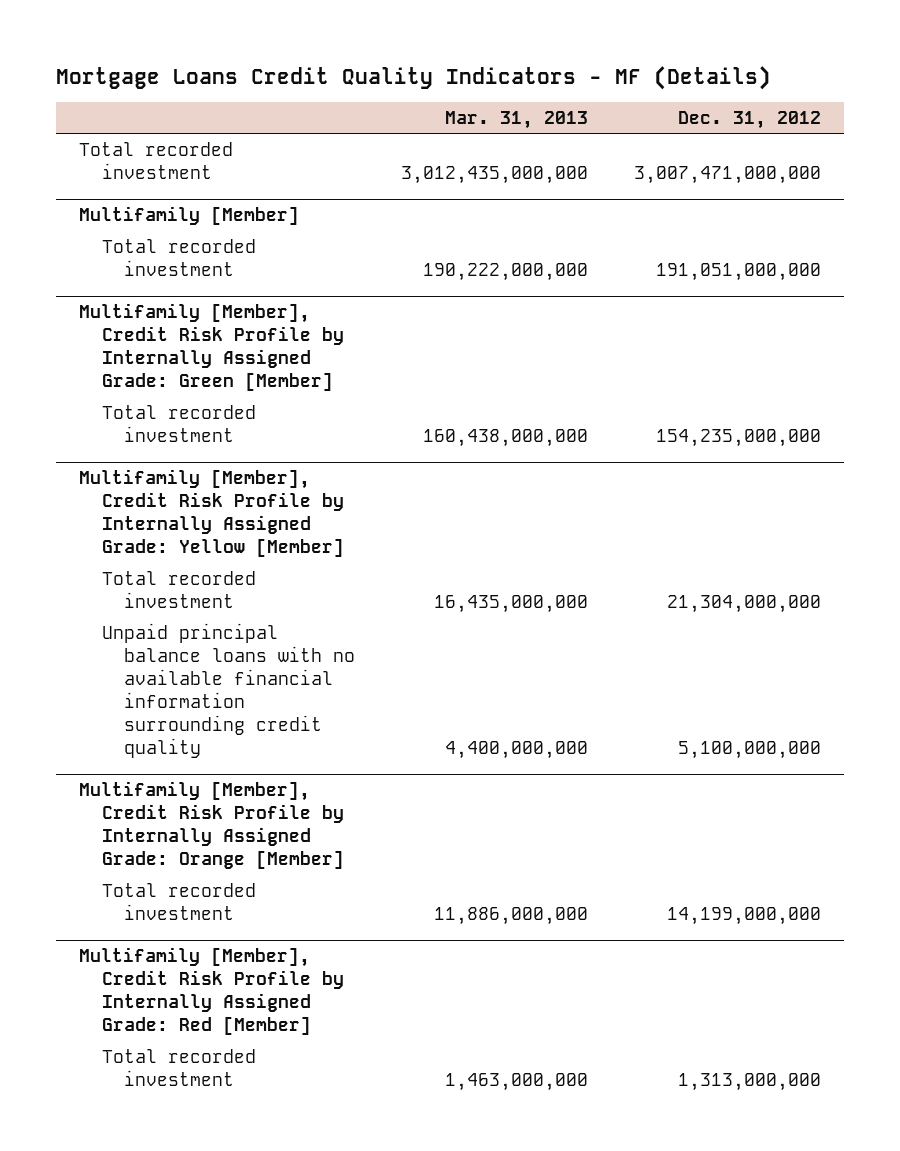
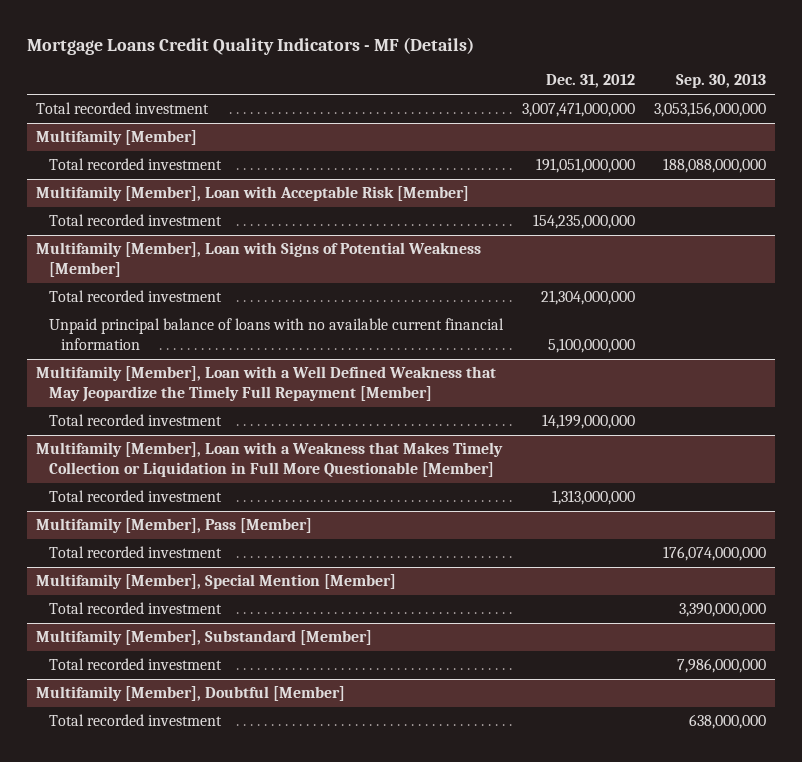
- | Mar. 31, 2013 | Dec. 31, 2012
+ | Dec. 31, 2012 | Sep. 30, 2013
- Multifamily [Member], Credit Risk Profile by Internally Assigned Grade: Green [Member]
+ Multifamily [Member], Loan with Acceptable Risk [Member]
- Multifamily [Member], Credit Risk Profile by Internally Assigned Grade: Yellow [Member]
+ Multifamily [Member], Loan with Signs of Potential Weakness [Member]
- Unpaid principal balance loans with no available financial information surrounding credit quality | 4,400,000,000 | 5,100,000,000
- Multifamily [Member], Credit Risk Profile by Internally Assigned Grade: Orange [Member]
+ Unpaid principal balance of loans with no available current financial information | 5,100,000,000 |
+ Multifamily [Member], Loan with a Well Defined Weakness that May Jeopardize the Timely Full Repayment [Member]
- Multifamily [Member], Credit Risk Profile by Internally Assigned Grade: Red [Member]
+ Multifamily [Member], Loan with a Weakness that Makes Timely Collection or Liquidation in Full More Questionable [Member]
+ Multifamily [Member], Pass [Member]
+ Total recorded investment | | 176,074,000,000
+ Multifamily [Member], Special Mention [Member]
+ Total recorded investment | | 3,390,000,000
+ Multifamily [Member], Substandard [Member]
+ Total recorded investment | | 7,986,000,000
+ Multifamily [Member], Doubtful [Member]
+ Total recorded investment | | 638,000,000

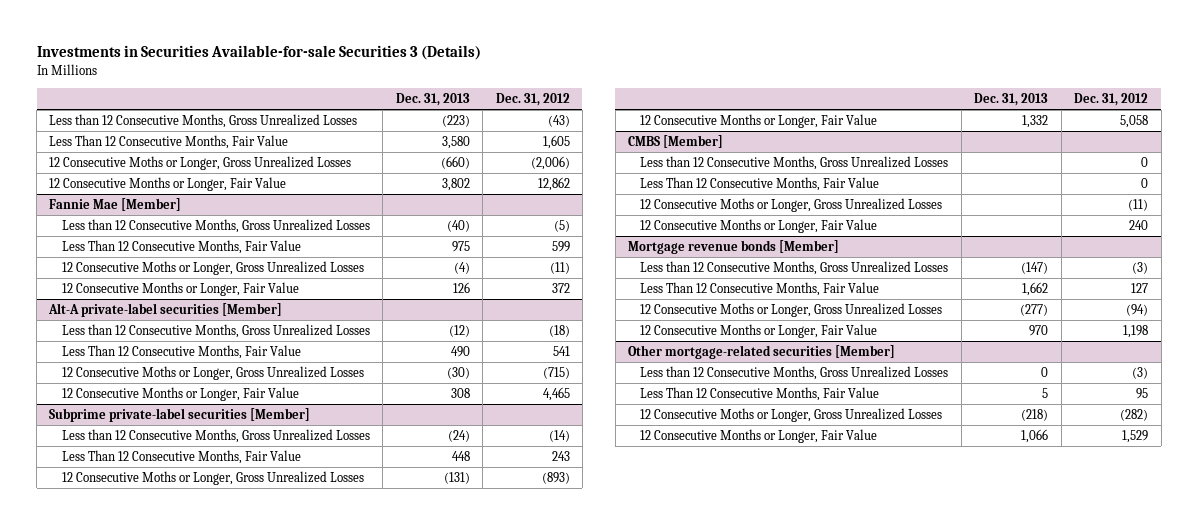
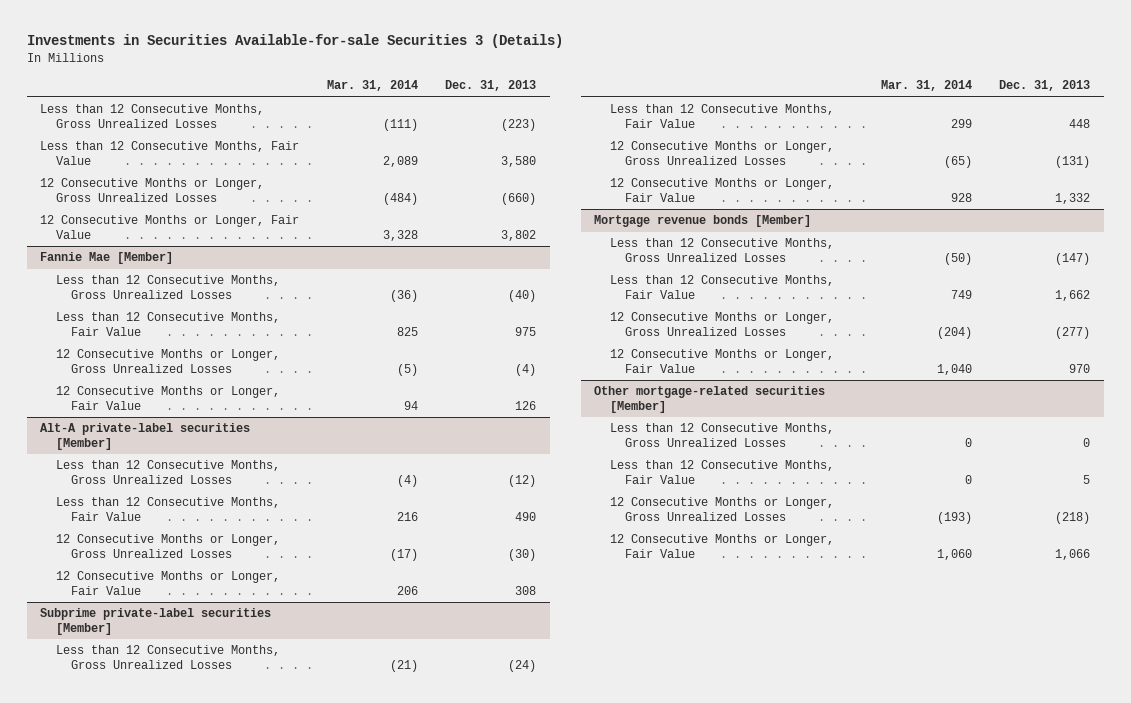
- | Dec. 31, 2013 | Dec. 31, 2012
+ | Mar. 31, 2014 | Dec. 31, 2013
- Less Than 12 Consecutive Months, Fair Value | 3,580 | 1,605
- 12 Consecutive Moths or Longer, Gross Unrealized Losses | (660) | (2,006)
+ Less than 12 Consecutive Months, Fair Value | 2,089 | 3,580
+ 12 Consecutive Months or Longer, Gross Unrealized Losses | (484) | (660)
@ Fannie Mae [Member]
- Less Than 12 Consecutive Months, Fair Value | 975 | 599
- 12 Consecutive Moths or Longer, Gross Unrealized Losses | (4) | (11)
+ Less than 12 Consecutive Months, Fair Value | 825 | 975
+ 12 Consecutive Months or Longer, Gross Unrealized Losses | (5) | (4)
@ Alt-A private-label securities [Member]
- Less Than 12 Consecutive Months, Fair Value | 490 | 541
- 12 Consecutive Moths or Longer, Gross Unrealized Losses | (30) | (715)
+ Less than 12 Consecutive Months, Fair Value | 216 | 490
+ 12 Consecutive Months or Longer, Gross Unrealized Losses | (17) | (30)
@ Subprime private-label securities [Member]
- Less Than 12 Consecutive Months, Fair Value | 448 | 243
- 12 Consecutive Moths or Longer, Gross Unrealized Losses | (131) | (893)
+ Less than 12 Consecutive Months, Fair Value | 299 | 448
+ 12 Consecutive Months or Longer, Gross Unrealized Losses | (65) | (131)
- CMBS [Member]
- Less than 12 Consecutive Months, Gross Unrealized Losses | | 0
- Less Than 12 Consecutive Months, Fair Value | | 0
- 12 Consecutive Moths or Longer, Gross Unrealized Losses | | (11)
- 12 Consecutive Months or Longer, Fair Value | | 240
@ Mortgage revenue bonds [Member]
- Less Than 12 Consecutive Months, Fair Value | 1,662 | 127
- 12 Consecutive Moths or Longer, Gross Unrealized Losses | (277) | (94)
+ Less than 12 Consecutive Months, Fair Value | 749 | 1,662
+ 12 Consecutive Months or Longer, Gross Unrealized Losses | (204) | (277)
@ Other mortgage-related securities [Member]
- Less Than 12 Consecutive Months, Fair Value | 5 | 95
- 12 Consecutive Moths or Longer, Gross Unrealized Losses | (218) | (282)
+ Less than 12 Consecutive Months, Fair Value | 0 | 5
+ 12 Consecutive Months or Longer, Gross Unrealized Losses | (193) | (218)

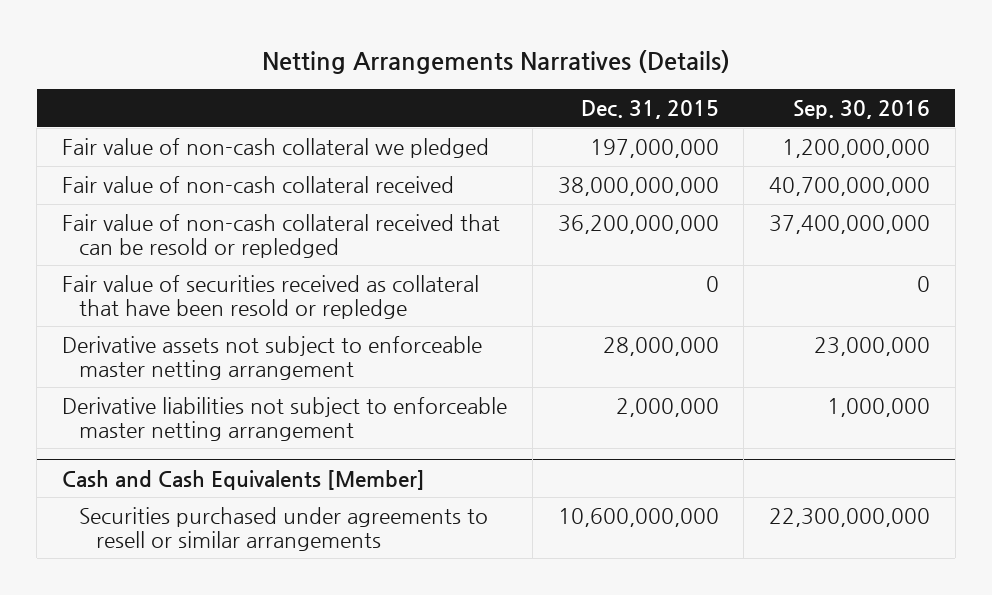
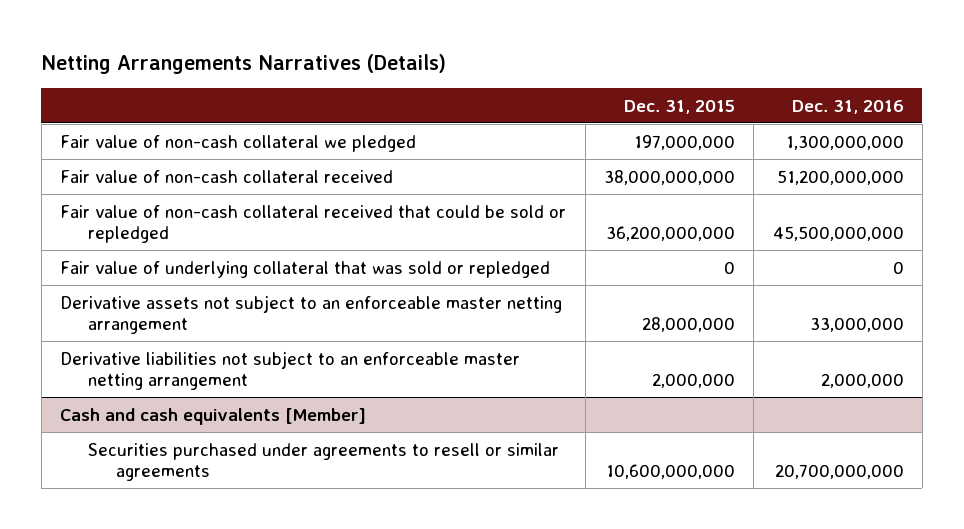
- | Dec. 31, 2015 | Sep. 30, 2016
+ | Dec. 31, 2015 | Dec. 31, 2016
- Fair value of non-cash collateral received that can be resold or repledged | 36,200,000,000 | 37,400,000,000
- Fair value of securities received as collateral that have been resold or repledge | 0 | 0
- Derivative assets not subject to enforceable master netting arrangement | 28,000,000 | 23,000,000
- Derivative liabilities not subject to enforceable master netting arrangement | 2,000,000 | 1,000,000
- Cash and Cash Equivalents [Member]
- Securities purchased under agreements to resell or similar arrangements | 10,600,000,000 | 22,300,000,000
+ Fair value of non-cash collateral received that could be sold or repledged | 36,200,000,000 | 45,500,000,000
+ Fair value of underlying collateral that was sold or repledged | 0 | 0
+ Derivative assets not subject to an enforceable master netting arrangement | 28,000,000 | 33,000,000
+ Derivative liabilities not subject to an enforceable master netting arrangement | 2,000,000 | 2,000,000
+ Cash and cash equivalents [Member]
+ Securities purchased under agreements to resell or similar agreements | 10,600,000,000 | 20,700,000,000

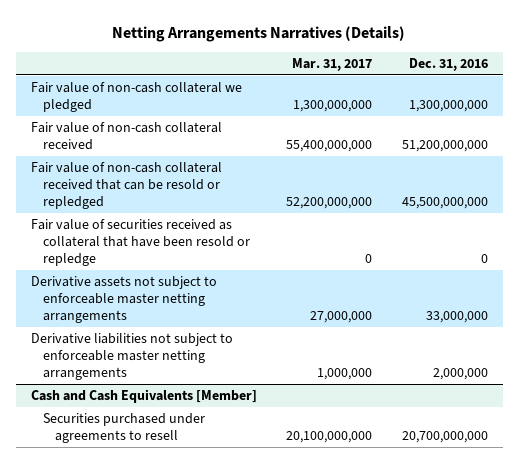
- | Dec. 31, 2015 | Dec. 31, 2016
+ | Mar. 31, 2017 | Dec. 31, 2016
- Fair value of non-cash collateral received that could be sold or repledged | 36,200,000,000 | 45,500,000,000
- Fair value of underlying collateral that was sold or repledged | 0 | 0
- Derivative assets not subject to an enforceable master netting arrangement | 28,000,000 | 33,000,000
- Derivative liabilities not subject to an enforceable master netting arrangement | 2,000,000 | 2,000,000
- Cash and cash equivalents [Member]
- Securities purchased under agreements to resell or similar agreements | 10,600,000,000 | 20,700,000,000
+ Fair value of non-cash collateral received that can be resold or repledged | 52,200,000,000 | 45,500,000,000
+ Fair value of securities received as collateral that have been resold or repledge | 0 | 0
+ Derivative assets not subject to enforceable master netting arrangements | 27,000,000 | 33,000,000
+ Derivative liabilities not subject to enforceable master netting arrangements | 1,000,000 | 2,000,000
+ Cash and Cash Equivalents [Member]
+ Securities purchased under agreements to resell | 20,100,000,000 | 20,700,000,000

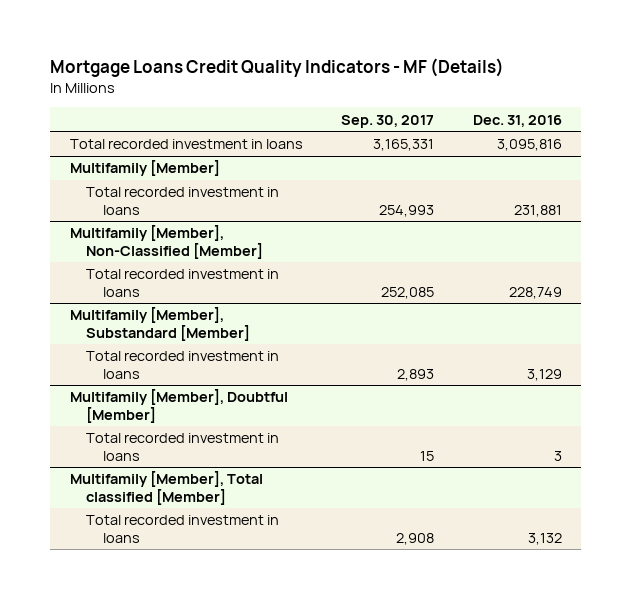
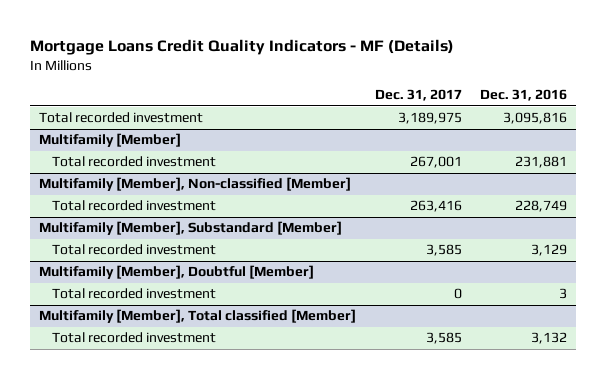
- | Sep. 30, 2017 | Dec. 31, 2016
+ | Dec. 31, 2017 | Dec. 31, 2016
- Total recorded investment in loans | 3,165,331 | 3,095,816
+ Total recorded investment | 3,189,975 | 3,095,816
@ Multifamily [Member]
- Total recorded investment in loans | 254,993 | 231,881
- Multifamily [Member], Non-Classified [Member]
- Total recorded investment in loans | 252,085 | 228,749
@ Multifamily [Member]
+ Total recorded investment | 267,001 | 231,881
+ Multifamily [Member], Non-classified [Member]
+ Total recorded investment | 263,416 | 228,749
@ Multifamily [Member], Substandard [Member]
- Total recorded investment in loans | 2,893 | 3,129
+ Total recorded investment | 3,585 | 3,129
@ Multifamily [Member], Doubtful [Member]
- Total recorded investment in loans | 15 | 3
+ Total recorded investment | 0 | 3
@ Multifamily [Member], Total classified [Member]
- Total recorded investment in loans | 2,908 | 3,132
+ Total recorded investment | 3,585 | 3,132

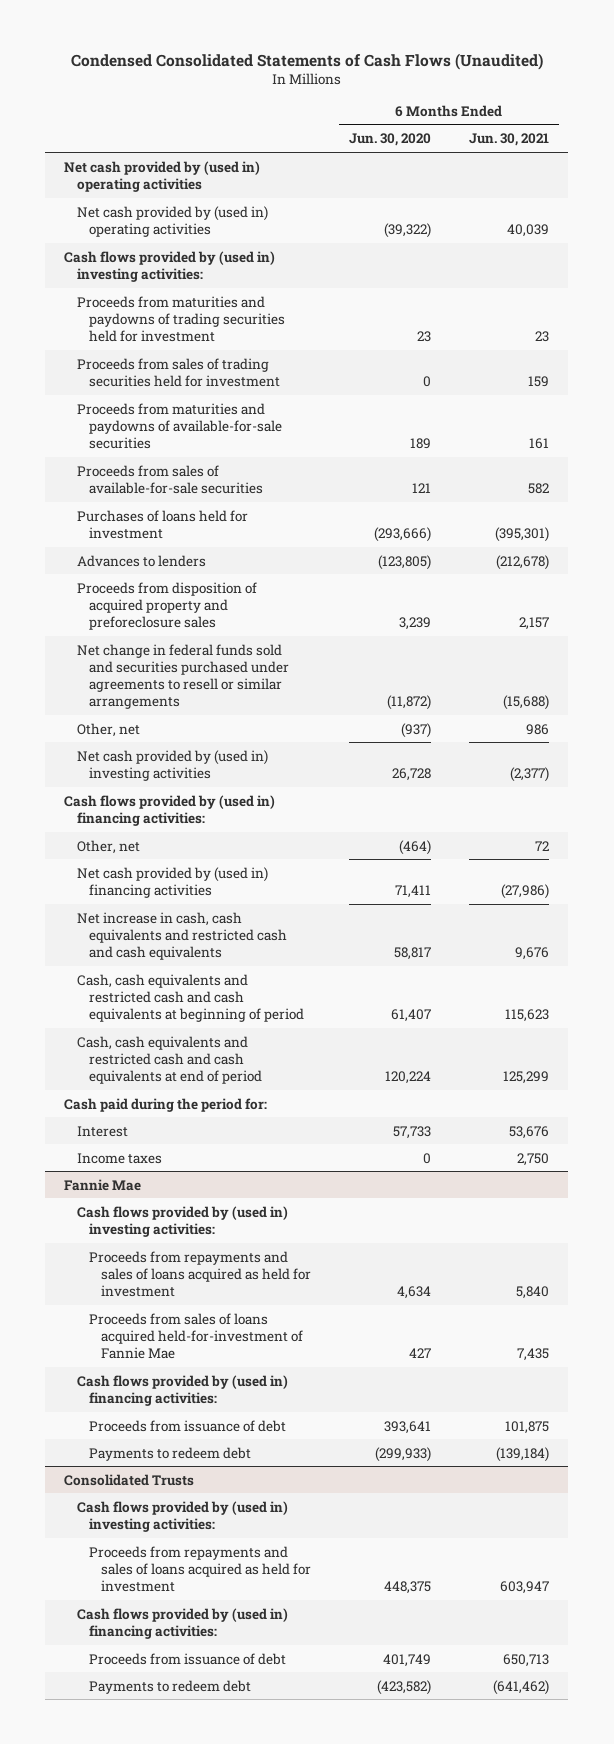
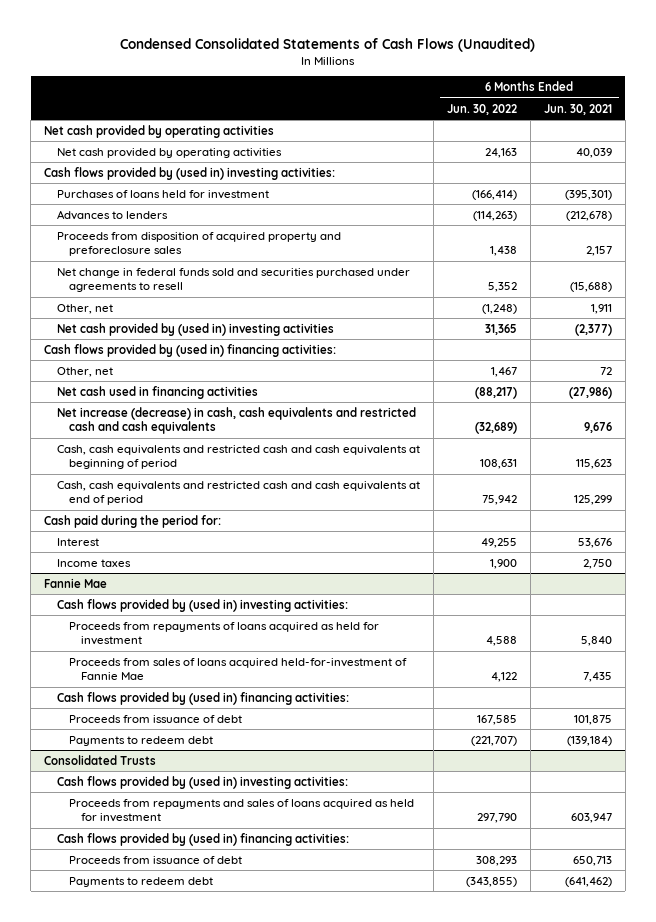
- | 6 Months Ended Jun. 30, 2020 | 6 Months Ended Jun. 30, 2021
+ | 6 Months Ended Jun. 30, 2022 | 6 Months Ended Jun. 30, 2021
- Net cash provided by (used in) operating activities
- Net cash provided by (used in) operating activities | (39,322) | 40,039
+ Net cash provided by operating activities
+ Net cash provided by operating activities | 24,163 | 40,039
- Proceeds from maturities and paydowns of trading securities held for investment | 23 | 23
- Proceeds from sales of trading securities held for investment | 0 | 159
- Proceeds from maturities and paydowns of available-for-sale securities | 189 | 161
- Proceeds from sales of available-for-sale securities | 121 | 582
- Net change in federal funds sold and securities purchased under agreements to resell or similar arrangements | (11,872) | (15,688)
- Other, net | (937) | 986
+ Net change in federal funds sold and securities purchased under agreements to resell | 5,352 | (15,688)
+ Other, net | (1,248) | 1,911
- Net cash provided by (used in) financing activities | 71,411 | (27,986)
- Net increase in cash, cash equivalents and restricted cash and cash equivalents | 58,817 | 9,676
+ Net cash used in financing activities | (88,217) | (27,986)
+ Net increase (decrease) in cash, cash equivalents and restricted cash and cash equivalents | (32,689) | 9,676
@ Fannie Mae
- Proceeds from repayments and sales of loans acquired as held for investment | 4,634 | 5,840
+ Proceeds from repayments of loans acquired as held for investment | 4,588 | 5,840

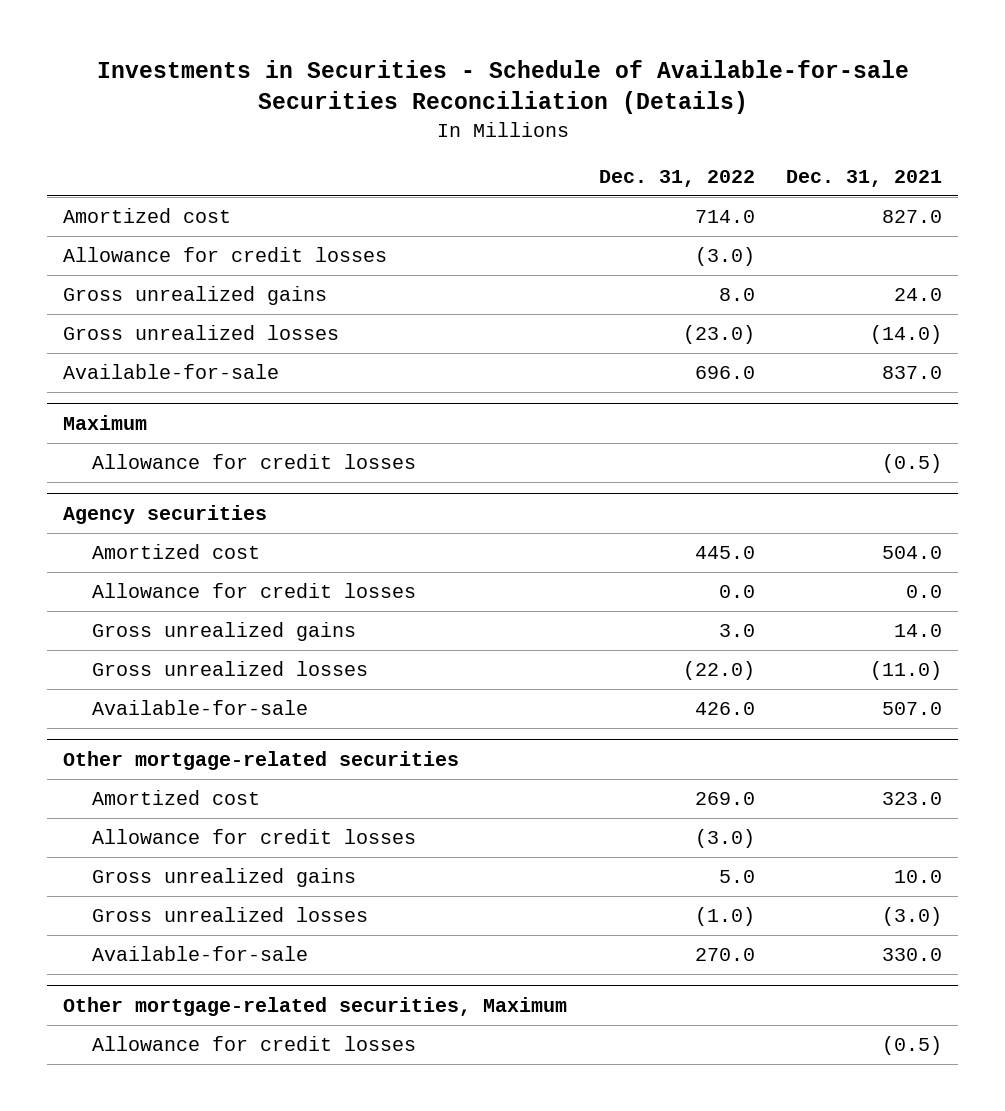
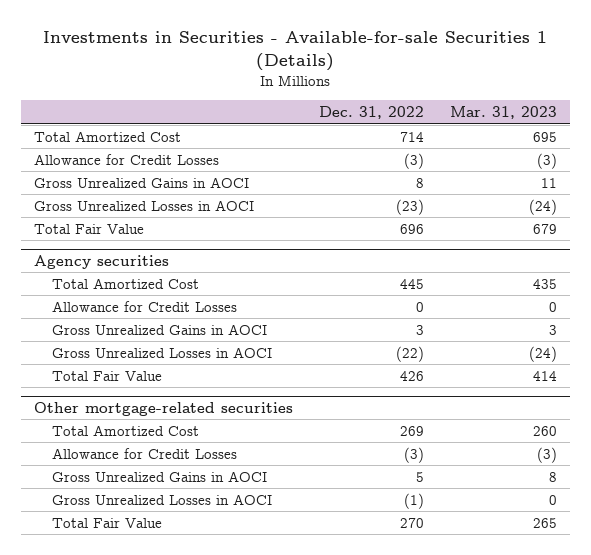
- Investments in Securities - Schedule of Available-for-sale Securities Reconciliation (Details)
+ Investments in Securities - Available-for-sale Securities 1 (Details)
- | Dec. 31, 2022 | Dec. 31, 2021
+ | Dec. 31, 2022 | Mar. 31, 2023
- Amortized cost | 714.0 | 827.0
- Allowance for credit losses | (3.0) |
- Gross unrealized gains | 8.0 | 24.0
- Gross unrealized losses | (23.0) | (14.0)
- Available-for-sale | 696.0 | 837.0
- Maximum
- Allowance for credit losses | | (0.5)
+ Total Amortized Cost | 714 | 695
+ Allowance for Credit Losses | (3) | (3)
+ Gross Unrealized Gains in AOCI | 8 | 11
+ Gross Unrealized Losses in AOCI | (23) | (24)
+ Total Fair Value | 696 | 679
@ Agency securities
- Amortized cost | 445.0 | 504.0
- Allowance for credit losses | 0.0 | 0.0
- Gross unrealized gains | 3.0 | 14.0
- Gross unrealized losses | (22.0) | (11.0)
- Available-for-sale | 426.0 | 507.0
+ Total Amortized Cost | 445 | 435
+ Allowance for Credit Losses | 0 | 0
+ Gross Unrealized Gains in AOCI | 3 | 3
+ Gross Unrealized Losses in AOCI | (22) | (24)
+ Total Fair Value | 426 | 414
@ Other mortgage-related securities
- Amortized cost | 269.0 | 323.0
- Allowance for credit losses | (3.0) |
- Gross unrealized gains | 5.0 | 10.0
- Gross unrealized losses | (1.0) | (3.0)
- Available-for-sale | 270.0 | 330.0
- Other mortgage-related securities, Maximum
- Allowance for credit losses | | (0.5)
@ Other mortgage-related securities
+ Total Amortized Cost | 269 | 260
+ Allowance for Credit Losses | (3) | (3)
+ Gross Unrealized Gains in AOCI | 5 | 8
+ Gross Unrealized Losses in AOCI | (1) | 0
+ Total Fair Value | 270 | 265

